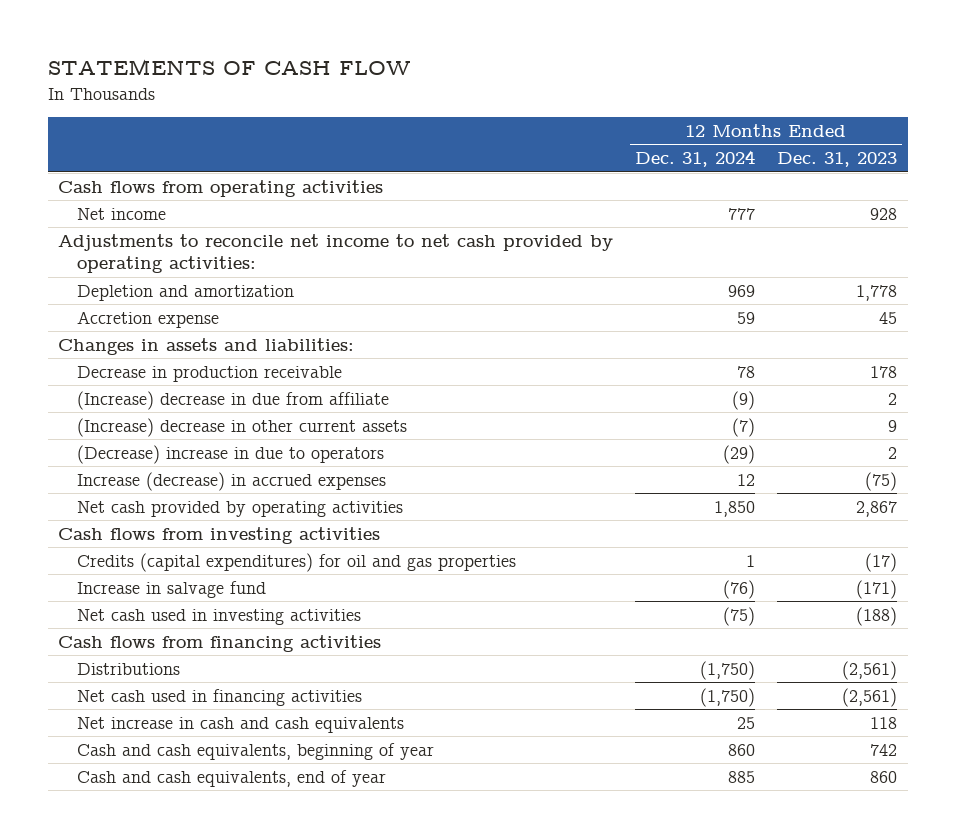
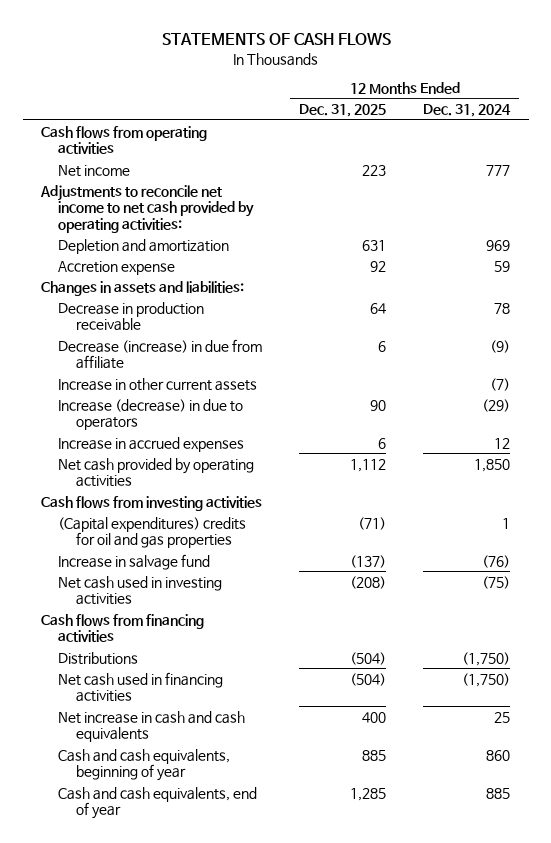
- STATEMENTS OF CASH FLOW
+ STATEMENTS OF CASH FLOWS
- | 12 Months Ended Dec. 31, 2024 | 12 Months Ended Dec. 31, 2023
+ | 12 Months Ended Dec. 31, 2025 | 12 Months Ended Dec. 31, 2024
- (Increase) decrease in due from affiliate | (9) | 2
- (Increase) decrease in other current assets | (7) | 9
- (Decrease) increase in due to operators | (29) | 2
- Increase (decrease) in accrued expenses | 12 | (75)
+ Decrease (increase) in due from affiliate | 6 | (9)
+ Increase in other current assets | | (7)
+ Increase (decrease) in due to operators | 90 | (29)
+ Increase in accrued expenses | 6 | 12
- Credits (capital expenditures) for oil and gas properties | 1 | (17)
+ (Capital expenditures) credits for oil and gas properties | (71) | 1

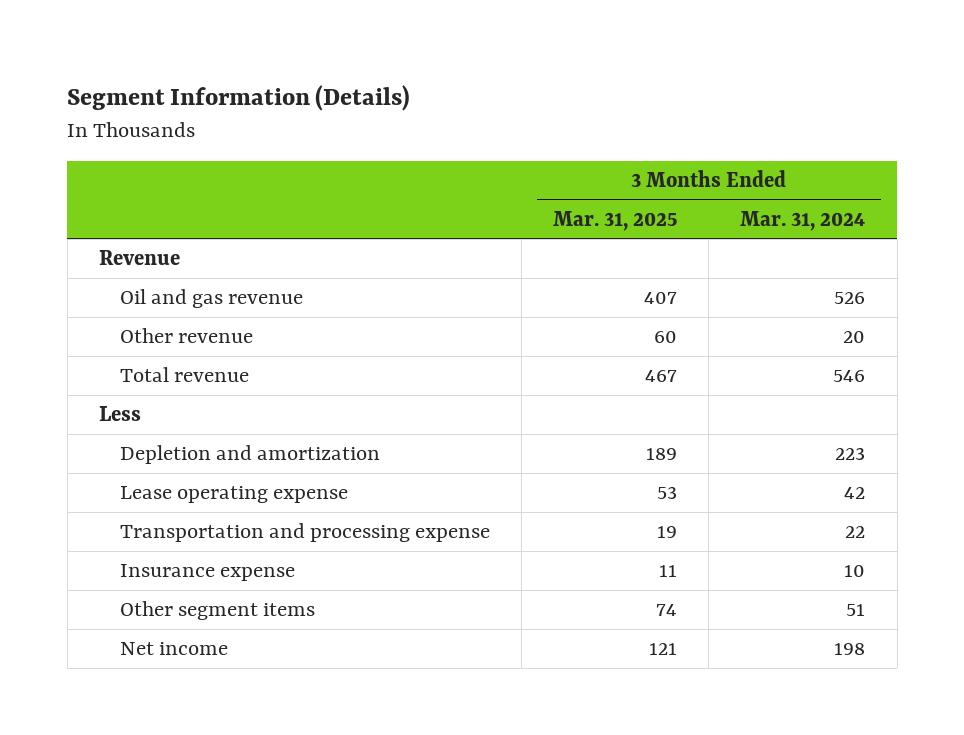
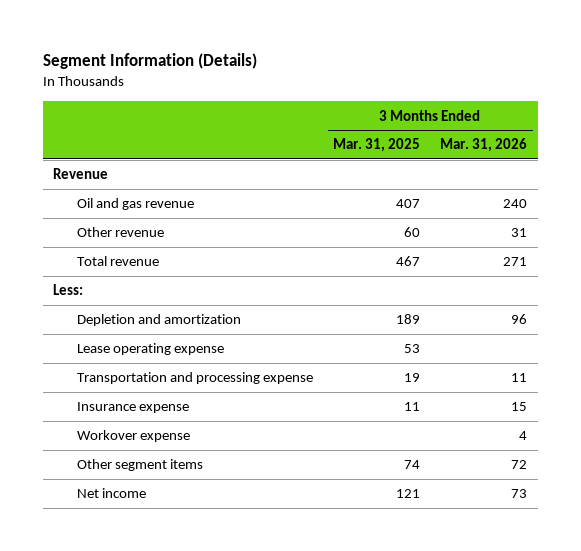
- | 3 Months Ended Mar. 31, 2025 | 3 Months Ended Mar. 31, 2024
+ | 3 Months Ended Mar. 31, 2025 | 3 Months Ended Mar. 31, 2026
- Less
+ Less:
+ Workover expense | | 4

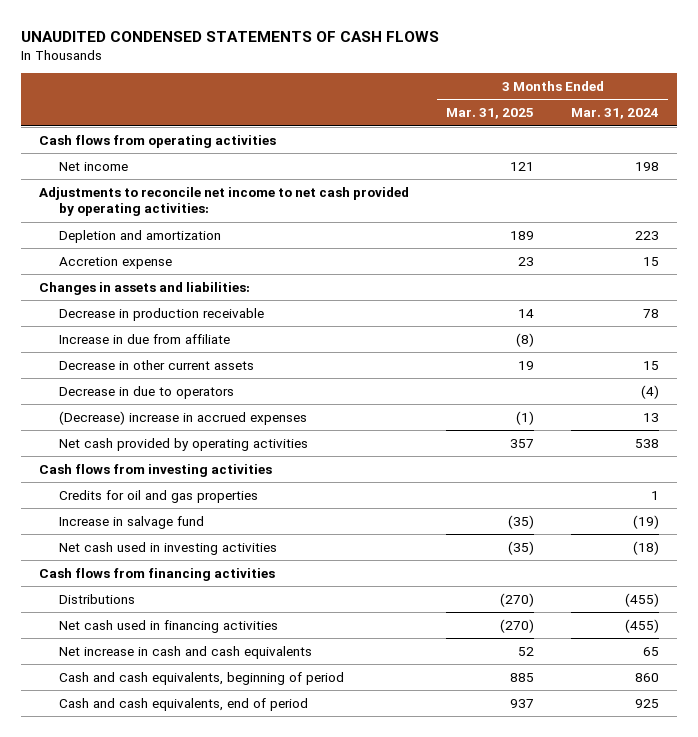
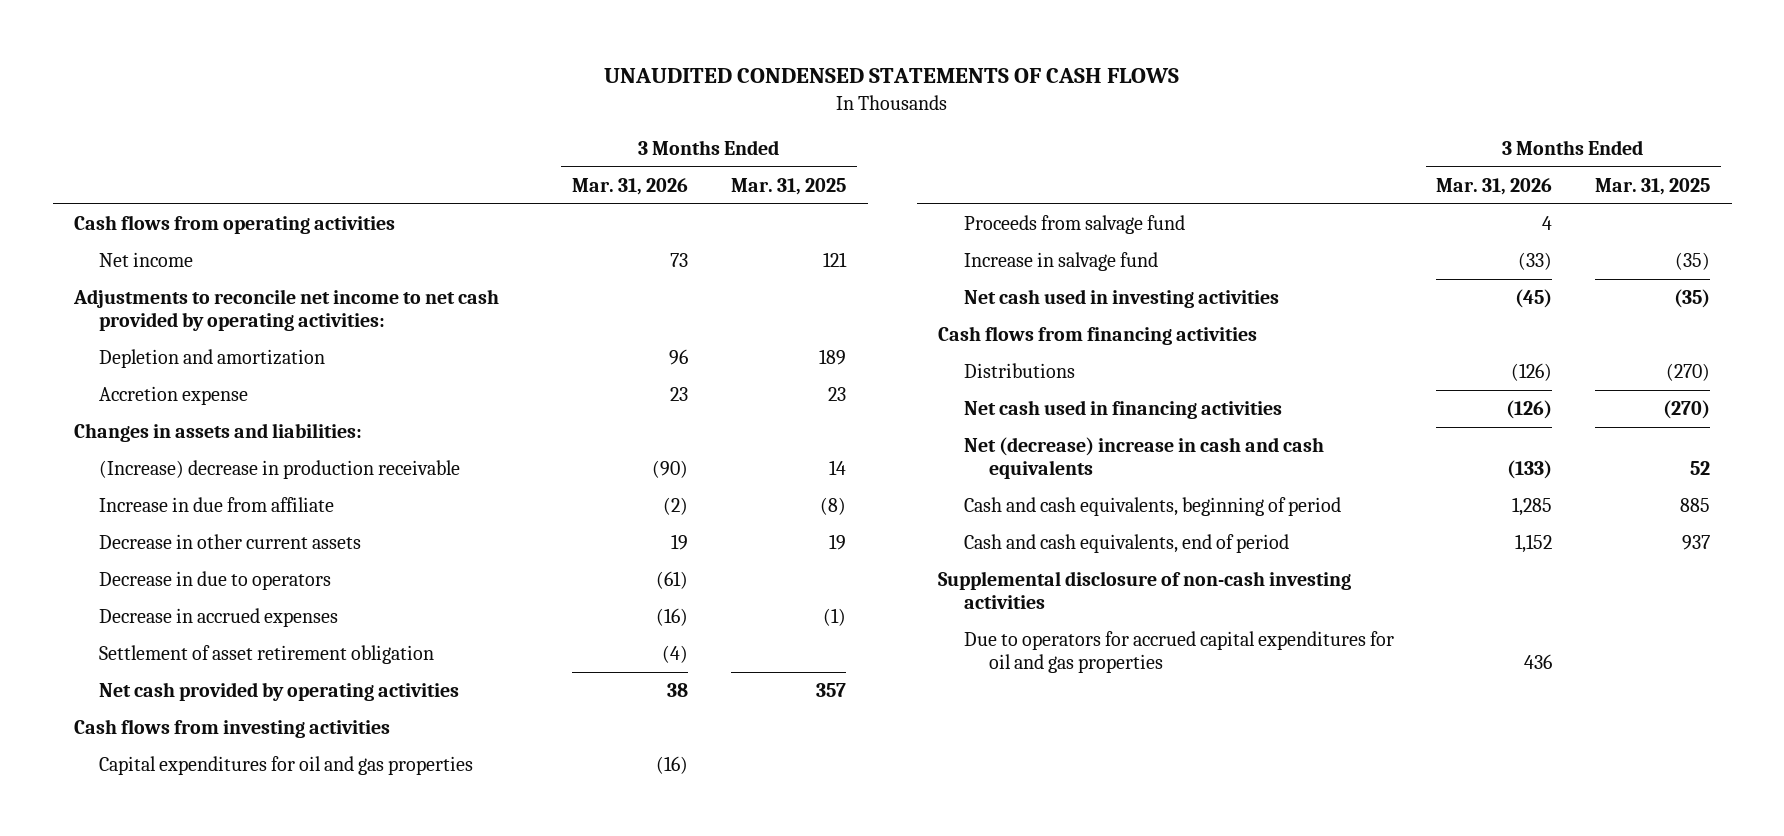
- | 3 Months Ended Mar. 31, 2025 | 3 Months Ended Mar. 31, 2024
+ | 3 Months Ended Mar. 31, 2026 | 3 Months Ended Mar. 31, 2025
- Decrease in production receivable | 14 | 78
+ (Increase) decrease in production receivable | (90) | 14
- (Decrease) increase in accrued expenses | (1) | 13
+ Decrease in accrued expenses | (16) | (1)
+ Settlement of asset retirement obligation | (4) |
- Credits for oil and gas properties | | 1
+ Capital expenditures for oil and gas properties | (16) |
+ Proceeds from salvage fund | 4 |
- Net increase in cash and cash equivalents | 52 | 65
+ Net (decrease) increase in cash and cash equivalents | (133) | 52
+ Supplemental disclosure of non-cash investing activities
+ Due to operators for accrued capital expenditures for oil and gas properties | 436 |

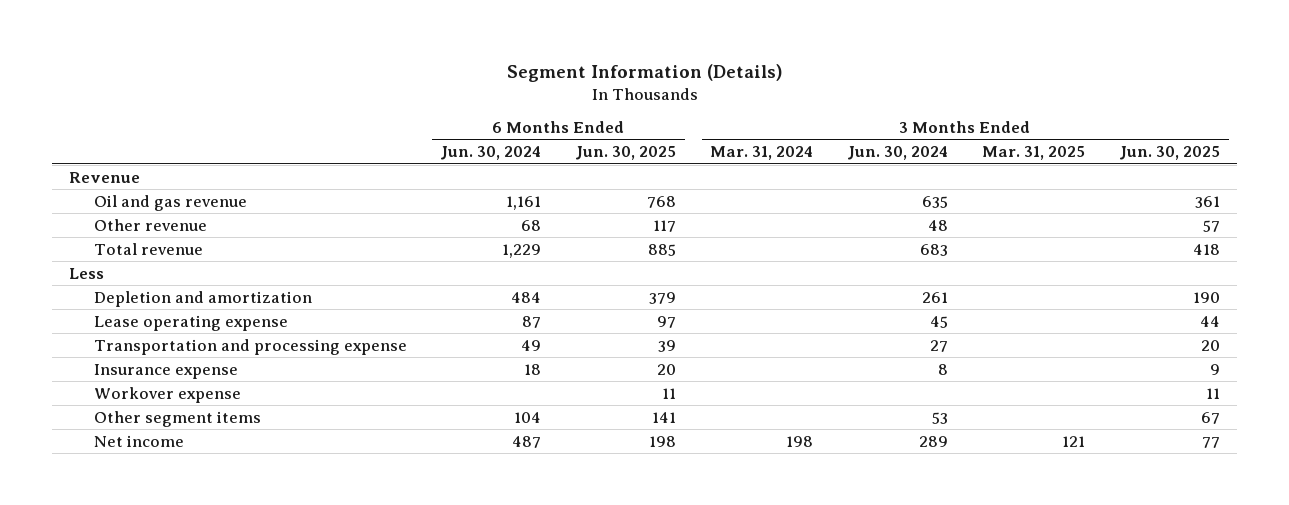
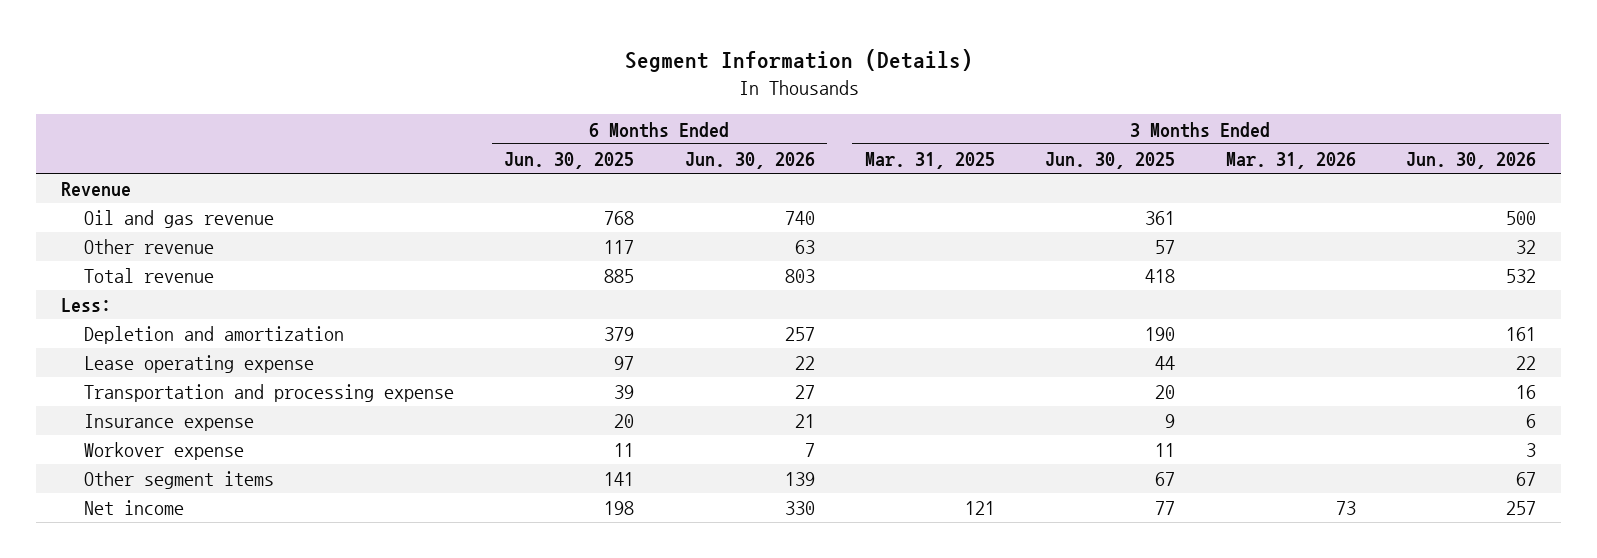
- | 6 Months Ended Jun. 30, 2024 | 6 Months Ended Jun. 30, 2025 | 3 Months Ended Mar. 31, 2024 | 3 Months Ended Jun. 30, 2024 | 3 Months Ended Mar. 31, 2025 | 3 Months Ended Jun. 30, 2025
+ | 6 Months Ended Jun. 30, 2025 | 6 Months Ended Jun. 30, 2026 | 3 Months Ended Mar. 31, 2025 | 3 Months Ended Jun. 30, 2025 | 3 Months Ended Mar. 31, 2026 | 3 Months Ended Jun. 30, 2026
- Less
+ Less:

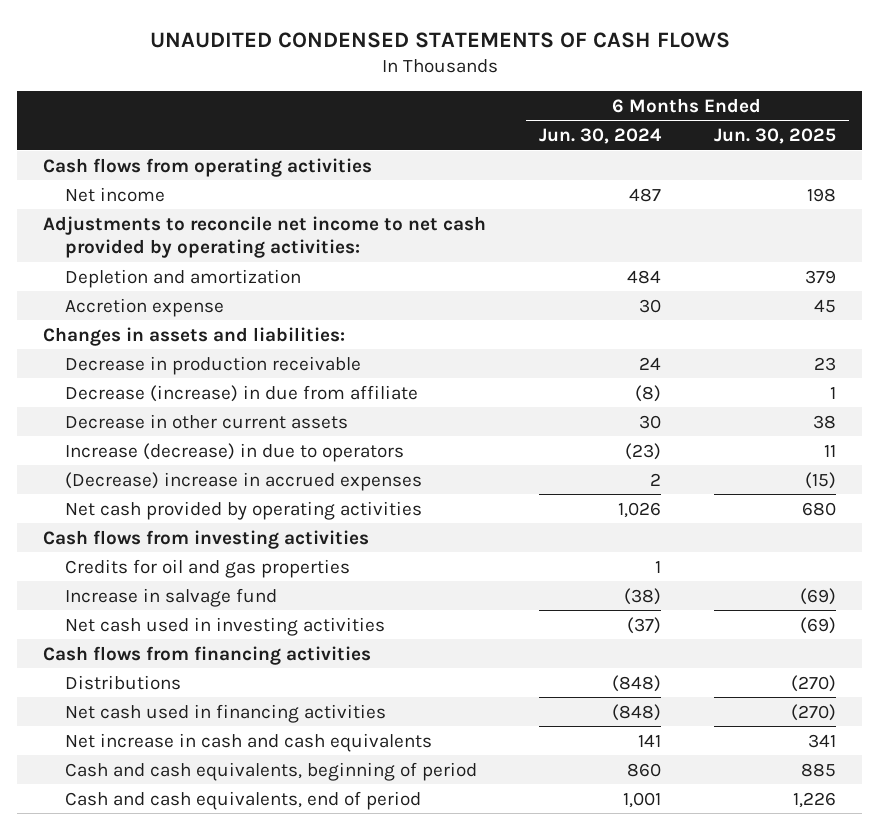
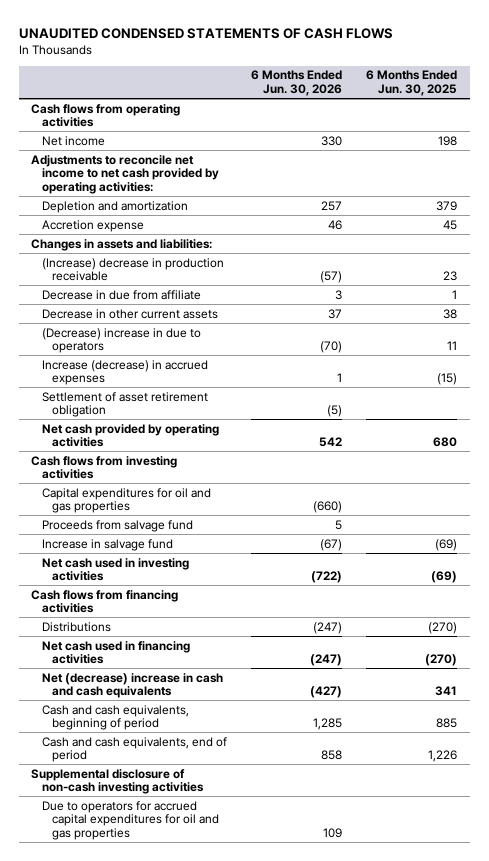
- | 6 Months Ended Jun. 30, 2024 | 6 Months Ended Jun. 30, 2025
+ | 6 Months Ended Jun. 30, 2026 | 6 Months Ended Jun. 30, 2025
- Decrease in production receivable | 24 | 23
- Decrease (increase) in due from affiliate | (8) | 1
+ (Increase) decrease in production receivable | (57) | 23
+ Decrease in due from affiliate | 3 | 1
- Increase (decrease) in due to operators | (23) | 11
- (Decrease) increase in accrued expenses | 2 | (15)
+ (Decrease) increase in due to operators | (70) | 11
+ Increase (decrease) in accrued expenses | 1 | (15)
+ Settlement of asset retirement obligation | (5) |
- Credits for oil and gas properties | 1 |
+ Capital expenditures for oil and gas properties | (660) |
+ Proceeds from salvage fund | 5 |
- Net increase in cash and cash equivalents | 141 | 341
+ Net (decrease) increase in cash and cash equivalents | (427) | 341
+ Supplemental disclosure of non-cash investing activities
+ Due to operators for accrued capital expenditures for oil and gas properties | 109 |

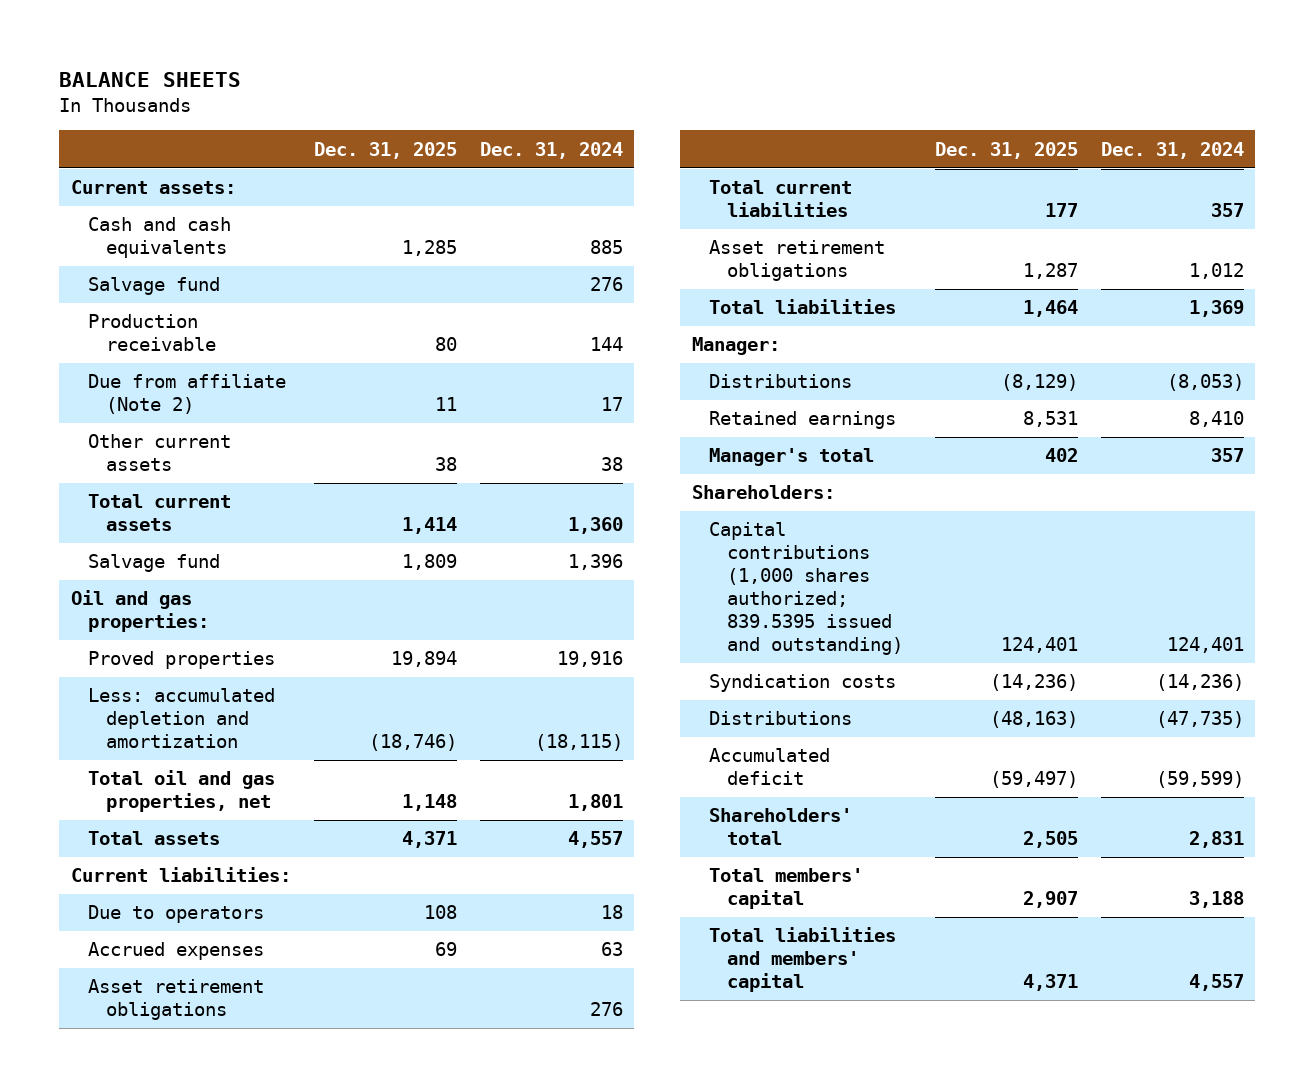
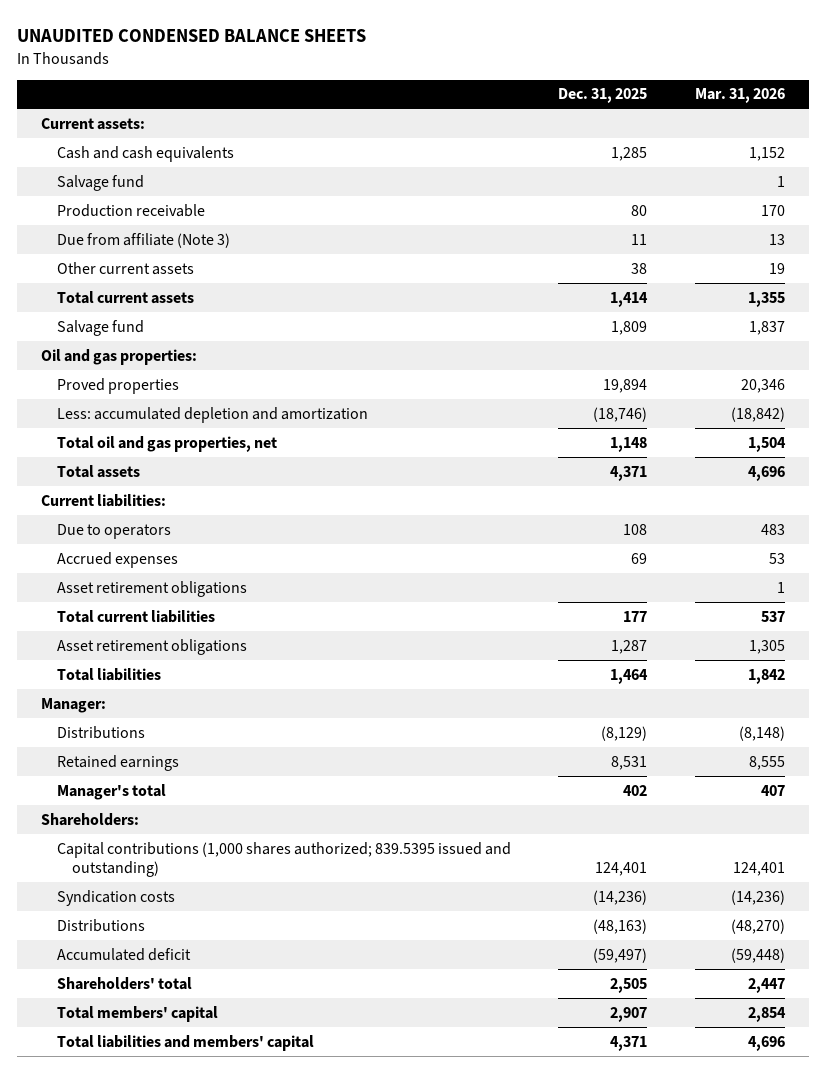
- BALANCE SHEETS
+ UNAUDITED CONDENSED BALANCE SHEETS
- | Dec. 31, 2025 | Dec. 31, 2024
+ | Dec. 31, 2025 | Mar. 31, 2026
- Due from affiliate (Note 2) | 11 | 17
+ Due from affiliate (Note 3) | 11 | 13

